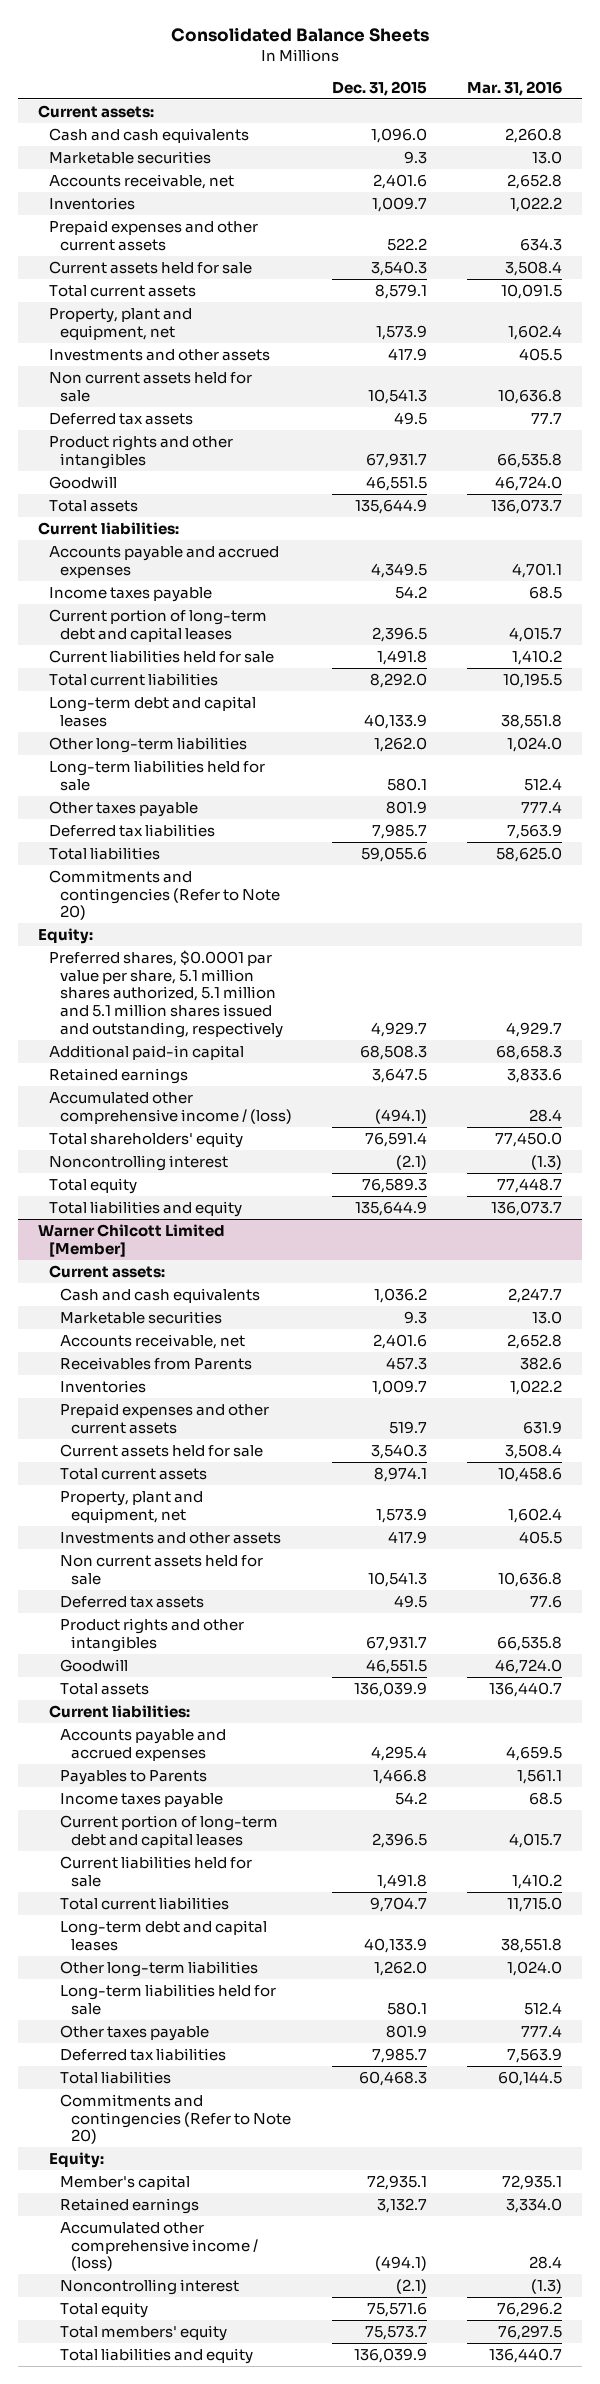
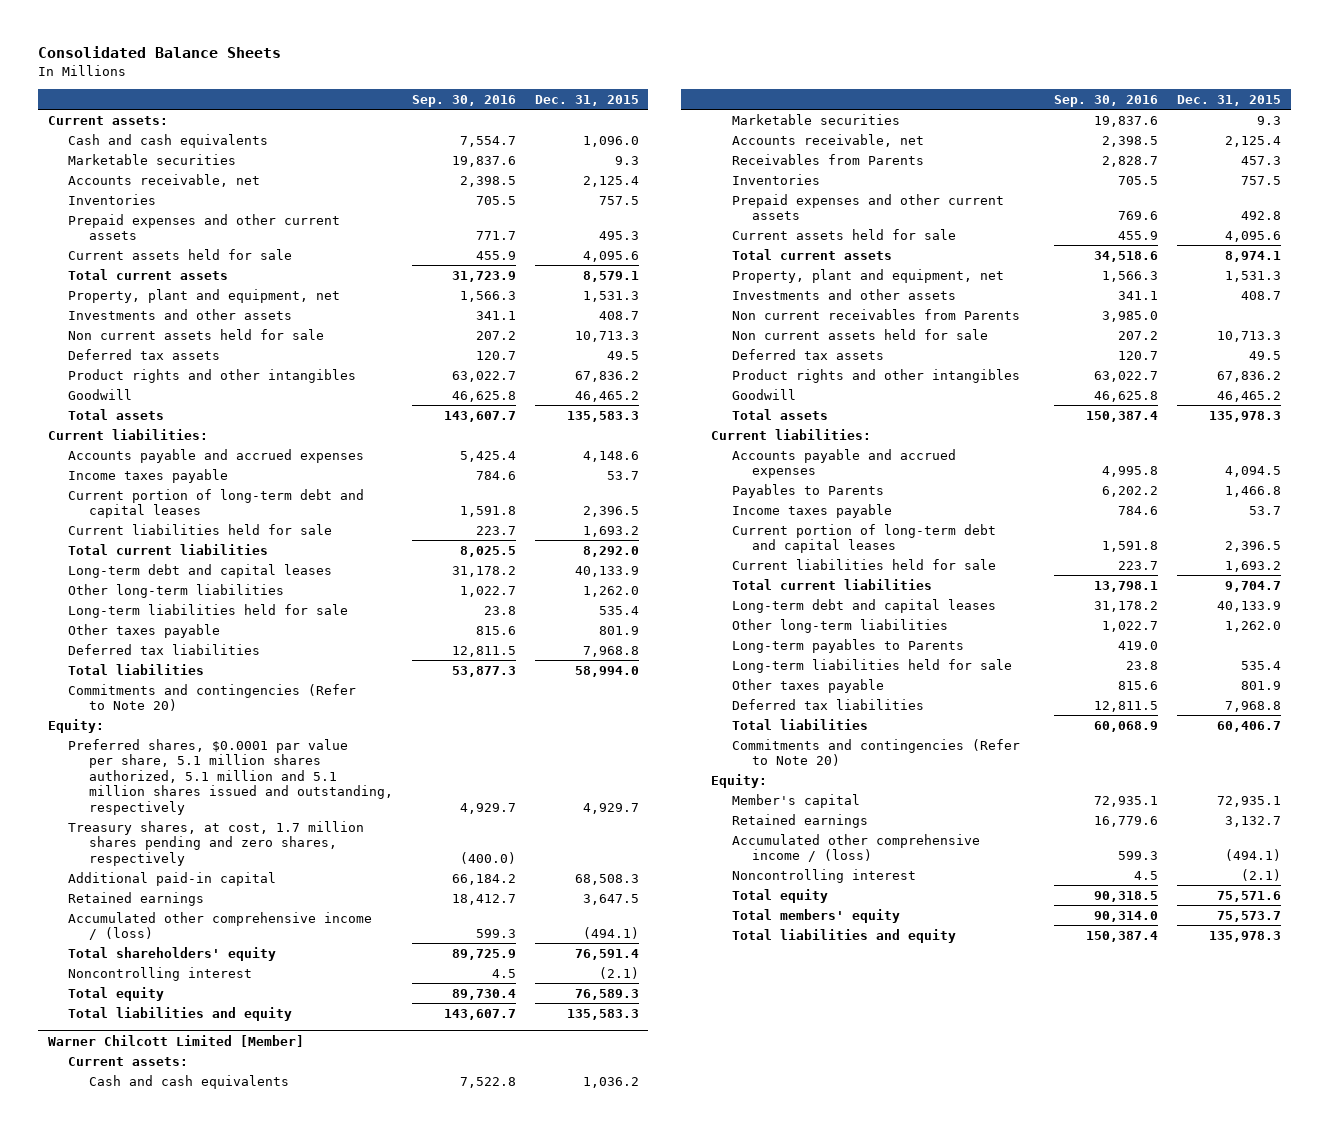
- | Dec. 31, 2015 | Mar. 31, 2016
+ | Sep. 30, 2016 | Dec. 31, 2015
- Accounts receivable, net | 2,401.6 | 2,652.8
- Inventories | 1,009.7 | 1,022.2
- Prepaid expenses and other current assets | 522.2 | 634.3
- Current assets held for sale | 3,540.3 | 3,508.4
+ Accounts receivable, net | 2,398.5 | 2,125.4
+ Inventories | 705.5 | 757.5
+ Prepaid expenses and other current assets | 771.7 | 495.3
+ Current assets held for sale | 455.9 | 4,095.6
- Property, plant and equipment, net | 1,573.9 | 1,602.4
- Investments and other assets | 417.9 | 405.5
- Non current assets held for sale | 10,541.3 | 10,636.8
+ Property, plant and equipment, net | 1,566.3 | 1,531.3
+ Investments and other assets | 341.1 | 408.7
+ Non current assets held for sale | 207.2 | 10,713.3
- Product rights and other intangibles | 67,931.7 | 66,535.8
- Goodwill | 46,551.5 | 46,724.0
- Total assets | 135,644.9 | 136,073.7
+ Product rights and other intangibles | 63,022.7 | 67,836.2
+ Goodwill | 46,625.8 | 46,465.2
+ Total assets | 143,607.7 | 135,583.3
- Accounts payable and accrued expenses | 4,349.5 | 4,701.1
- Income taxes payable | 54.2 | 68.5
+ Accounts payable and accrued expenses | 5,425.4 | 4,148.6
+ Income taxes payable | 784.6 | 53.7
- Current liabilities held for sale | 1,491.8 | 1,410.2
+ Current liabilities held for sale | 223.7 | 1,693.2
- Long-term liabilities held for sale | 580.1 | 512.4
+ Long-term liabilities held for sale | 23.8 | 535.4
- Deferred tax liabilities | 7,985.7 | 7,563.9
- Total liabilities | 59,055.6 | 58,625.0
+ Deferred tax liabilities | 12,811.5 | 7,968.8
+ Total liabilities | 53,877.3 | 58,994.0
+ Treasury shares, at cost, 1.7 million shares pending and zero shares, respectively | (400.0) |
- Total liabilities and equity | 135,644.9 | 136,073.7
+ Total liabilities and equity | 143,607.7 | 135,583.3
@ Warner Chilcott Limited [Member]
- Accounts receivable, net | 2,401.6 | 2,652.8
+ Accounts receivable, net | 2,398.5 | 2,125.4
- Inventories | 1,009.7 | 1,022.2
- Prepaid expenses and other current assets | 519.7 | 631.9
- Current assets held for sale | 3,540.3 | 3,508.4
+ Inventories | 705.5 | 757.5
+ Prepaid expenses and other current assets | 769.6 | 492.8
+ Current assets held for sale | 455.9 | 4,095.6
- Property, plant and equipment, net | 1,573.9 | 1,602.4
- Investments and other assets | 417.9 | 405.5
- Non current assets held for sale | 10,541.3 | 10,636.8
+ Property, plant and equipment, net | 1,566.3 | 1,531.3
+ Investments and other assets | 341.1 | 408.7
+ Non current receivables from Parents | 3,985.0 |
+ Non current assets held for sale | 207.2 | 10,713.3
- Product rights and other intangibles | 67,931.7 | 66,535.8
- Goodwill | 46,551.5 | 46,724.0
- Total assets | 136,039.9 | 136,440.7
+ Product rights and other intangibles | 63,022.7 | 67,836.2
+ Goodwill | 46,625.8 | 46,465.2
+ Total assets | 150,387.4 | 135,978.3
- Accounts payable and accrued expenses | 4,295.4 | 4,659.5
+ Accounts payable and accrued expenses | 4,995.8 | 4,094.5
- Income taxes payable | 54.2 | 68.5
+ Income taxes payable | 784.6 | 53.7
- Current liabilities held for sale | 1,491.8 | 1,410.2
+ Current liabilities held for sale | 223.7 | 1,693.2
- Long-term liabilities held for sale | 580.1 | 512.4
+ Long-term payables to Parents | 419.0 |
+ Long-term liabilities held for sale | 23.8 | 535.4
- Deferred tax liabilities | 7,985.7 | 7,563.9
- Total liabilities | 60,468.3 | 60,144.5
+ Deferred tax liabilities | 12,811.5 | 7,968.8
+ Total liabilities | 60,068.9 | 60,406.7
- Total liabilities and equity | 136,039.9 | 136,440.7
+ Total liabilities and equity | 150,387.4 | 135,978.3

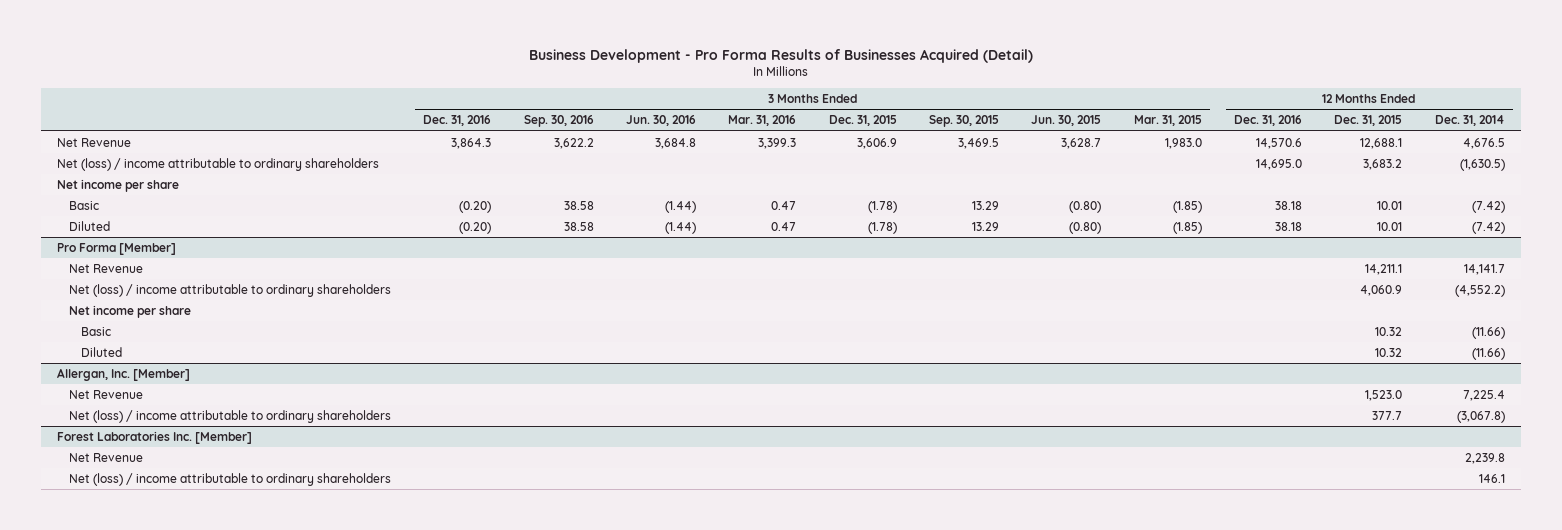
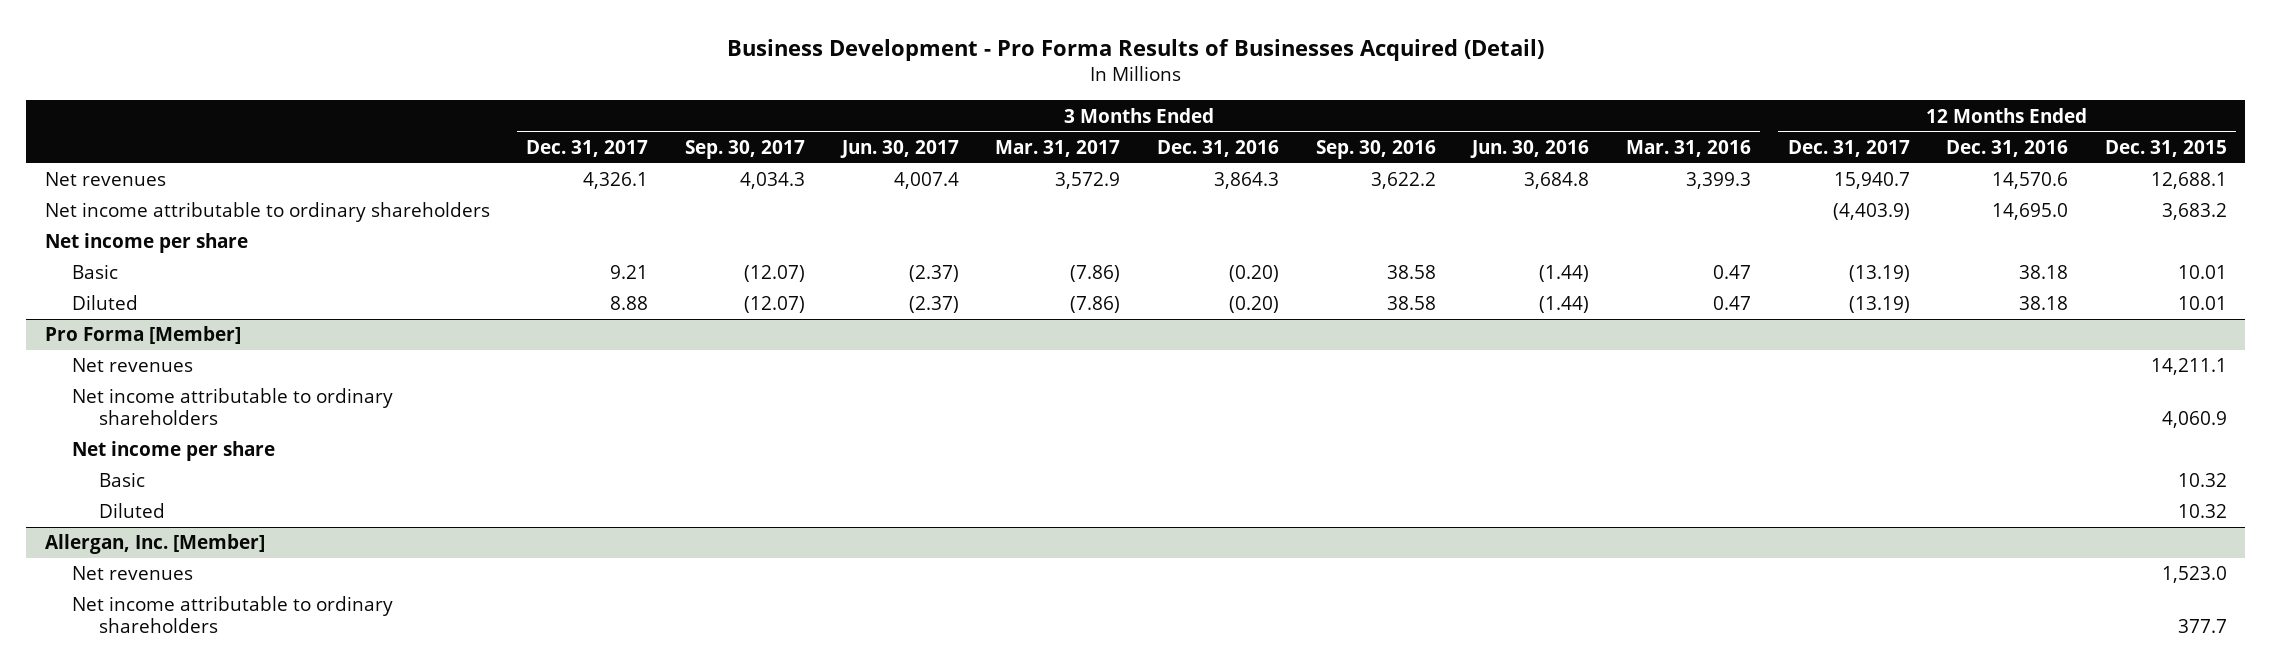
- | 3 Months Ended Dec. 31, 2016 | 3 Months Ended Sep. 30, 2016 | 3 Months Ended Jun. 30, 2016 | 3 Months Ended Mar. 31, 2016 | 3 Months Ended Dec. 31, 2015 | 3 Months Ended Sep. 30, 2015 | 3 Months Ended Jun. 30, 2015 | 3 Months Ended Mar. 31, 2015 | 12 Months Ended Dec. 31, 2016 | 12 Months Ended Dec. 31, 2015 | 12 Months Ended Dec. 31, 2014
+ | 3 Months Ended Dec. 31, 2017 | 3 Months Ended Sep. 30, 2017 | 3 Months Ended Jun. 30, 2017 | 3 Months Ended Mar. 31, 2017 | 3 Months Ended Dec. 31, 2016 | 3 Months Ended Sep. 30, 2016 | 3 Months Ended Jun. 30, 2016 | 3 Months Ended Mar. 31, 2016 | 12 Months Ended Dec. 31, 2017 | 12 Months Ended Dec. 31, 2016 | 12 Months Ended Dec. 31, 2015
- Net Revenue | 3,864.3 | 3,622.2 | 3,684.8 | 3,399.3 | 3,606.9 | 3,469.5 | 3,628.7 | 1,983.0 | 14,570.6 | 12,688.1 | 4,676.5
- Net (loss) / income attributable to ordinary shareholders | | | | | | | | | 14,695.0 | 3,683.2 | (1,630.5)
+ Net revenues | 4,326.1 | 4,034.3 | 4,007.4 | 3,572.9 | 3,864.3 | 3,622.2 | 3,684.8 | 3,399.3 | 15,940.7 | 14,570.6 | 12,688.1
+ Net income attributable to ordinary shareholders | | | | | | | | | (4,403.9) | 14,695.0 | 3,683.2
@ Pro Forma [Member]
- Net Revenue | | | | | | | | | | 14,211.1 | 14,141.7
- Net (loss) / income attributable to ordinary shareholders | | | | | | | | | | 4,060.9 | (4,552.2)
+ Net revenues | | | | | | | | | | | 14,211.1
+ Net income attributable to ordinary shareholders | | | | | | | | | | | 4,060.9
@ Allergan, Inc. [Member]
- Net Revenue | | | | | | | | | | 1,523.0 | 7,225.4
- Net (loss) / income attributable to ordinary shareholders | | | | | | | | | | 377.7 | (3,067.8)
- Forest Laboratories Inc. [Member]
- Net Revenue | | | | | | | | | | | 2,239.8
- Net (loss) / income attributable to ordinary shareholders | | | | | | | | | | | 146.1
@ Allergan, Inc. [Member]
+ Net revenues | | | | | | | | | | | 1,523.0
+ Net income attributable to ordinary shareholders | | | | | | | | | | | 377.7

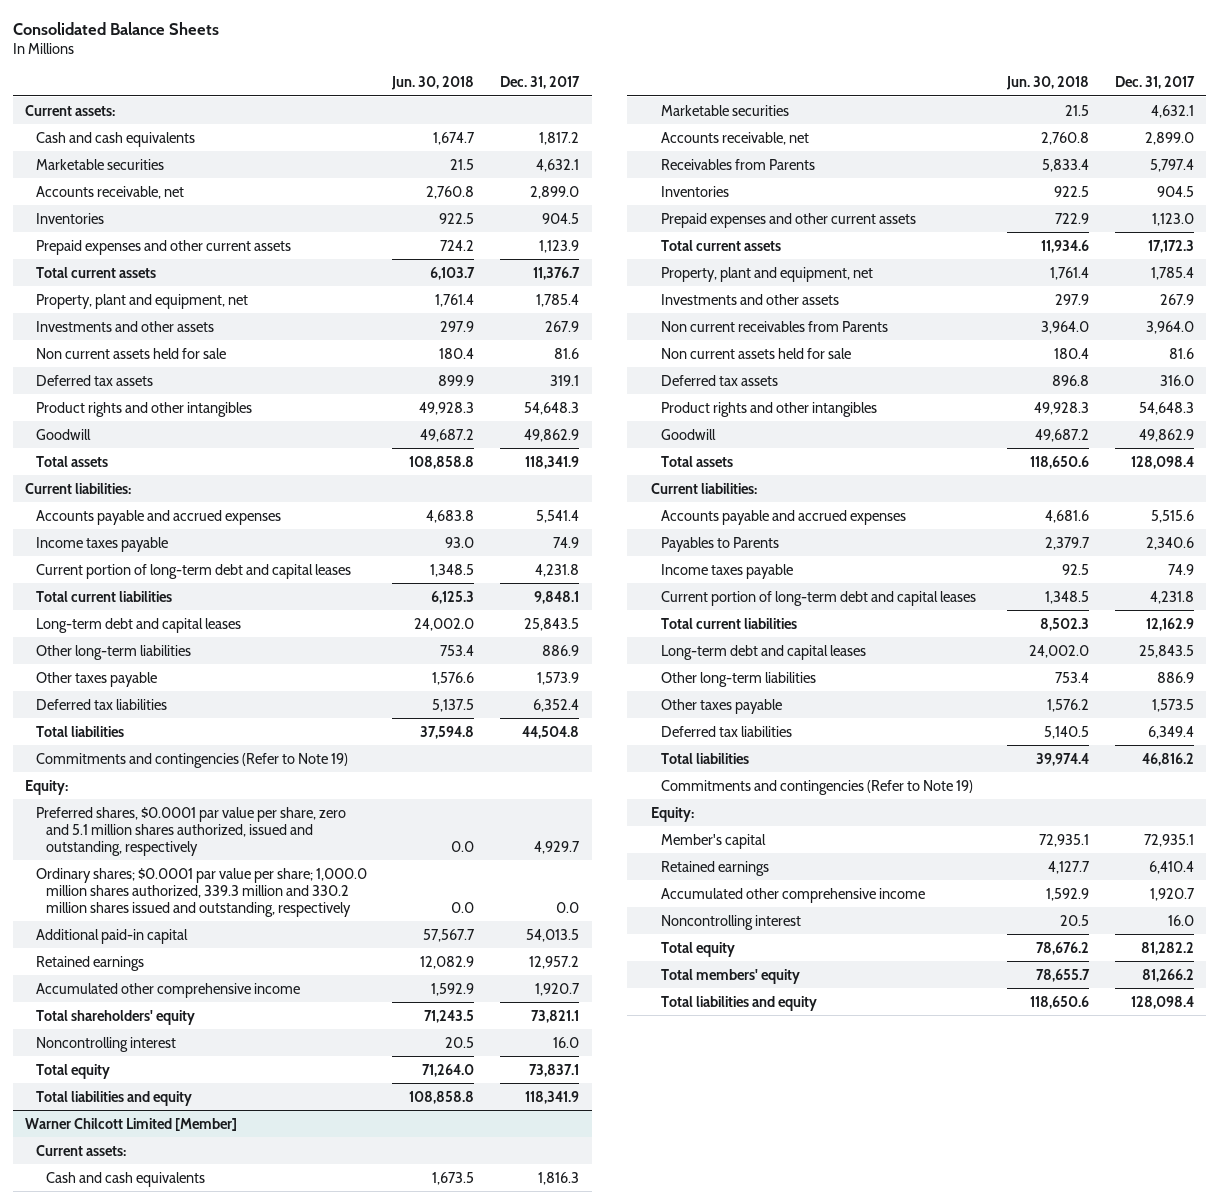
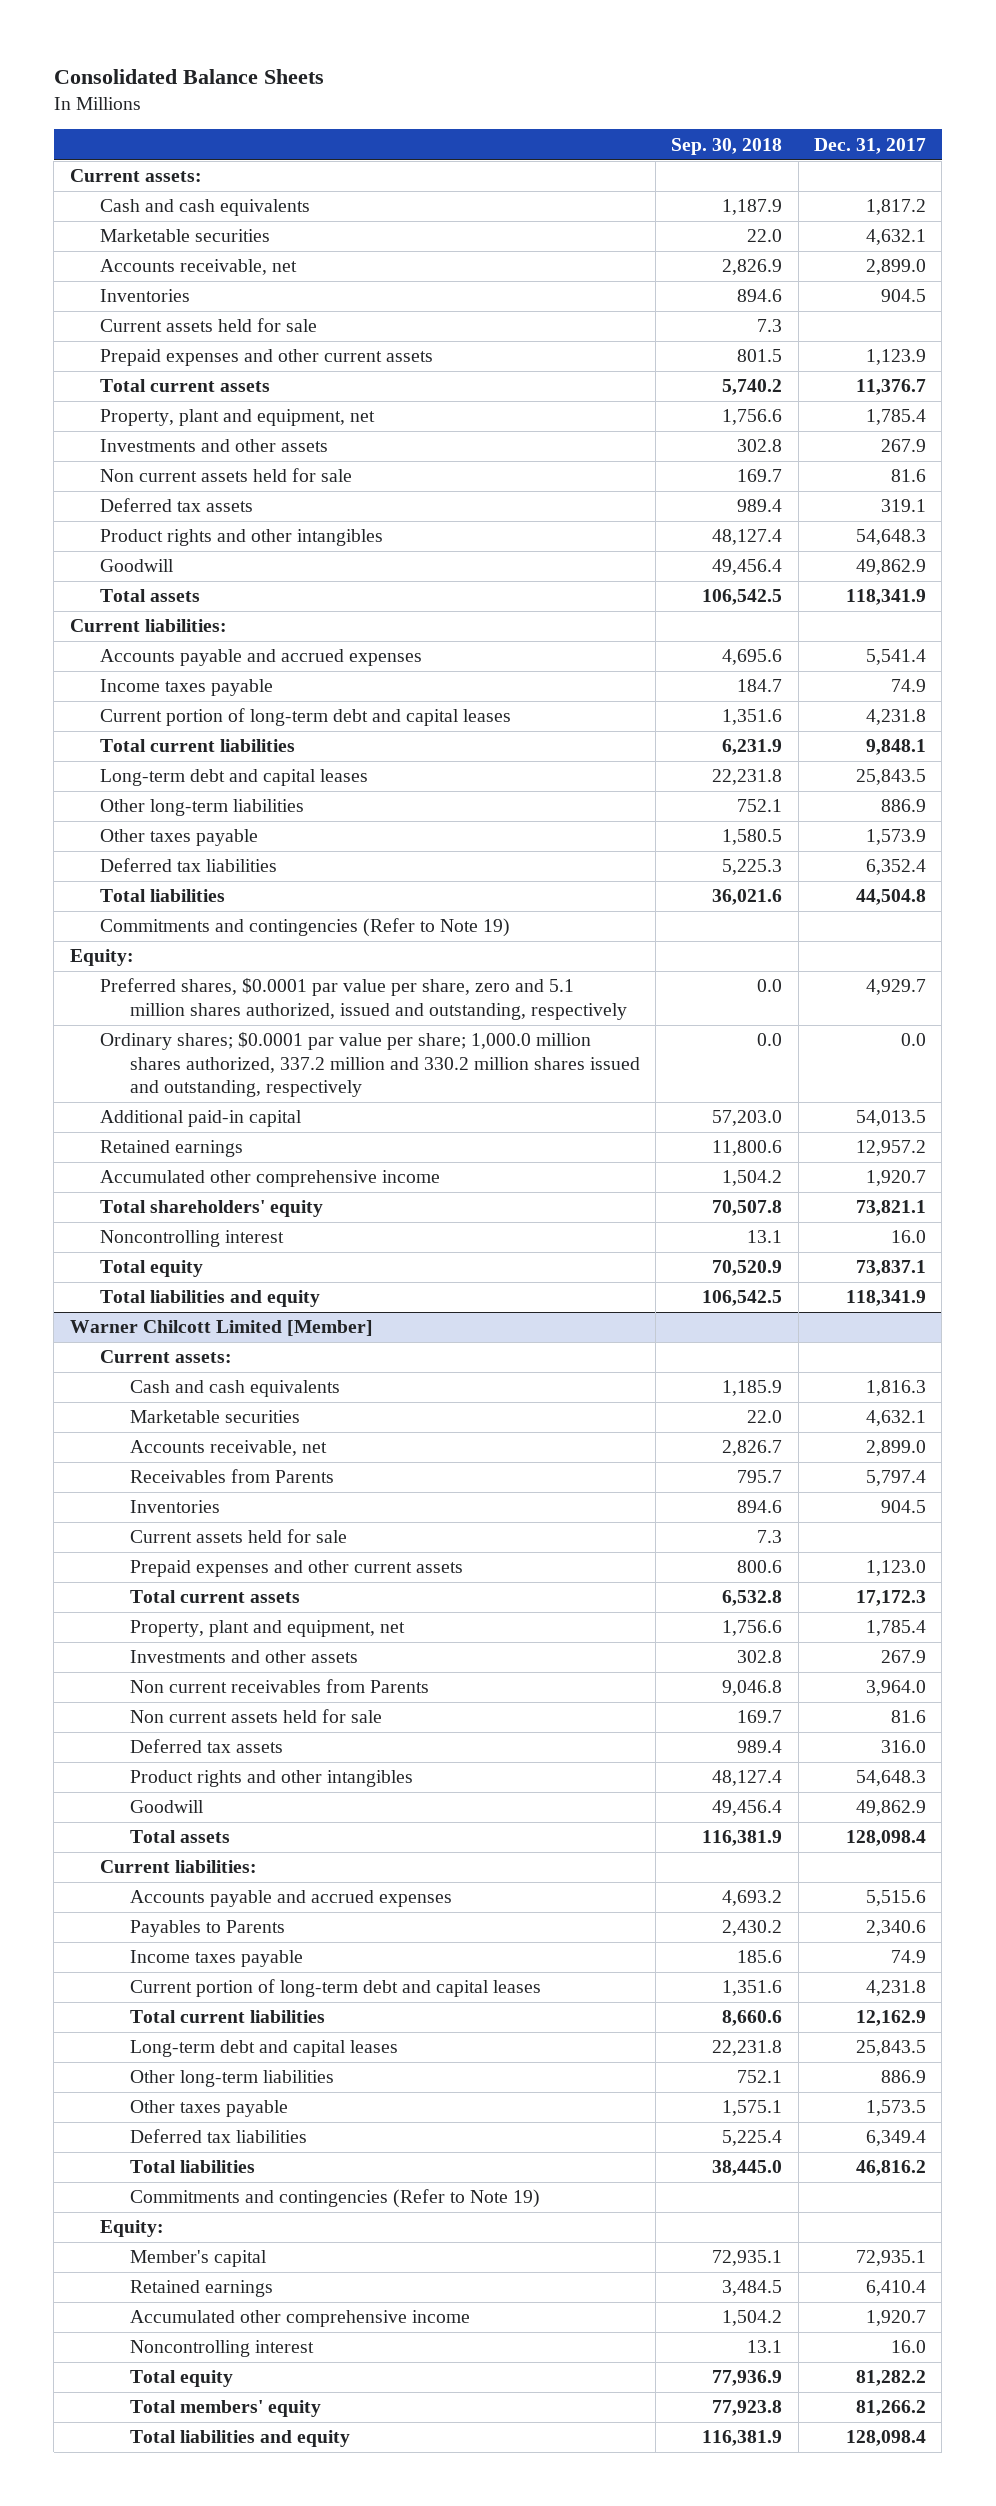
- | Jun. 30, 2018 | Dec. 31, 2017
+ | Sep. 30, 2018 | Dec. 31, 2017
+ Current assets held for sale | 7.3 |
- Ordinary shares; $0.0001 par value per share; 1,000.0 million shares authorized, 339.3 million and 330.2 million shares issued and outstanding, respectively | 0.0 | 0.0
+ Ordinary shares; $0.0001 par value per share; 1,000.0 million shares authorized, 337.2 million and 330.2 million shares issued and outstanding, respectively | 0.0 | 0.0
@ Warner Chilcott Limited [Member]
+ Current assets held for sale | 7.3 |

